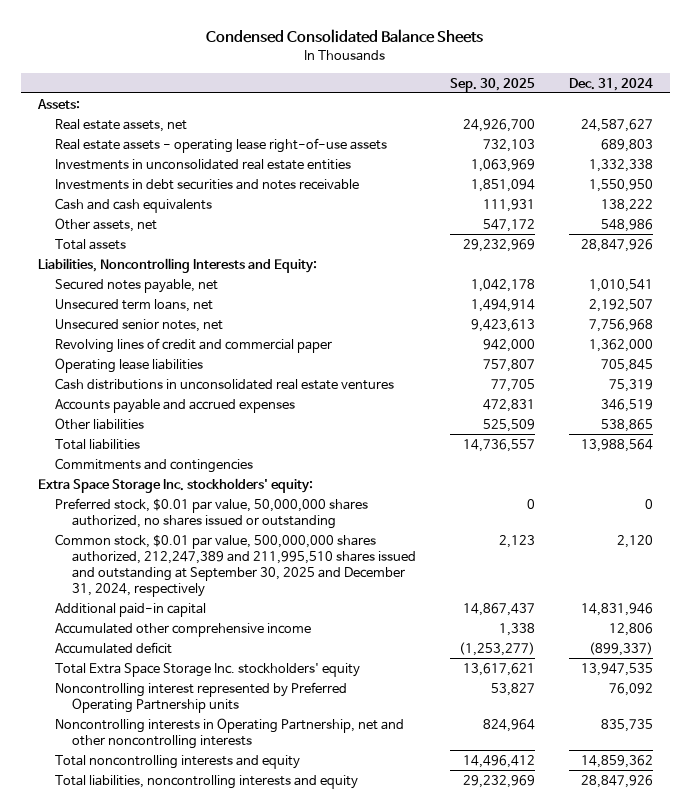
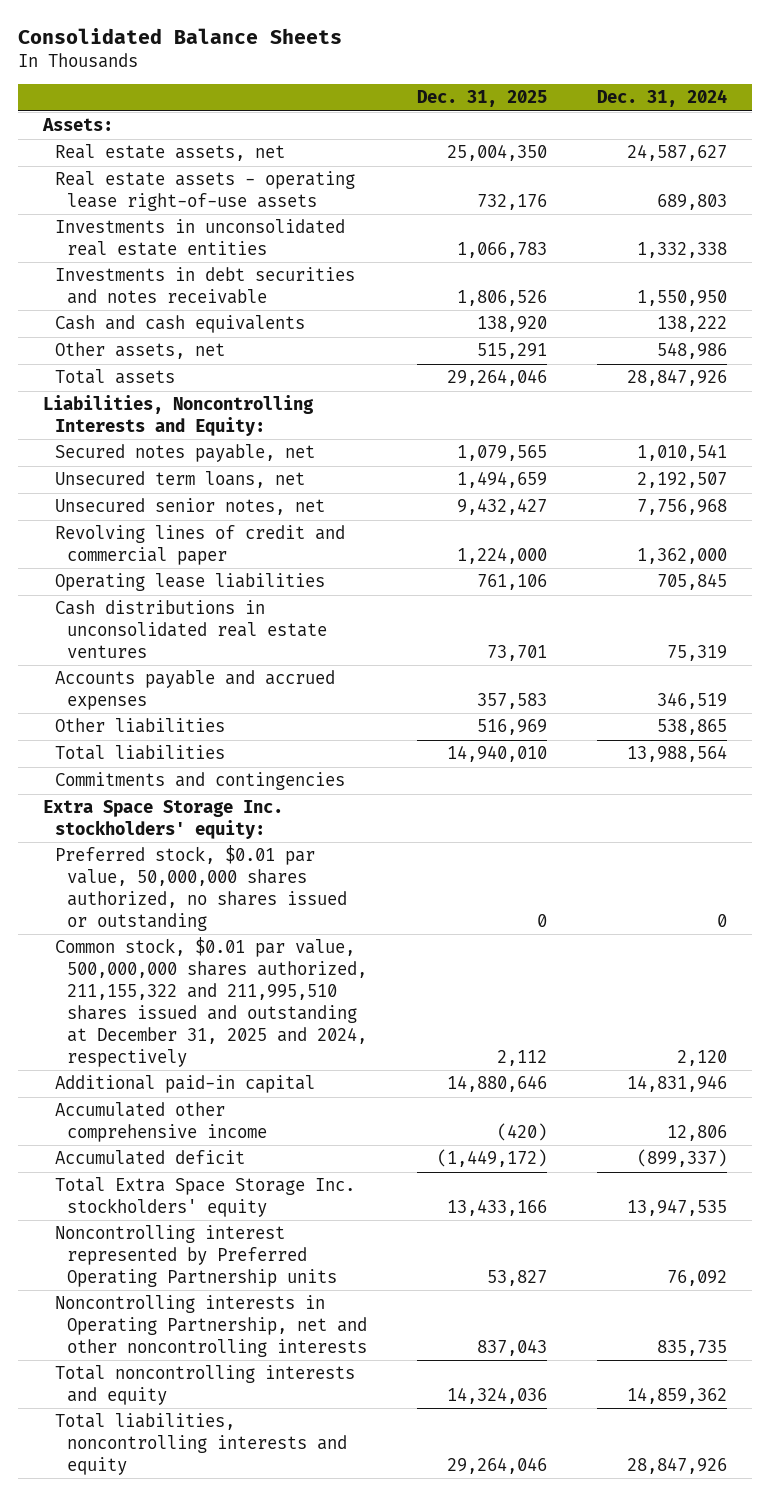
- Condensed Consolidated Balance Sheets
+ Consolidated Balance Sheets
- | Sep. 30, 2025 | Dec. 31, 2024
+ | Dec. 31, 2025 | Dec. 31, 2024
- Common stock, $0.01 par value, 500,000,000 shares authorized, 212,247,389 and 211,995,510 shares issued and outstanding at September 30, 2025 and December 31, 2024, respectively | 2,123 | 2,120
+ Common stock, $0.01 par value, 500,000,000 shares authorized, 211,155,322 and 211,995,510 shares issued and outstanding at December 31, 2025 and 2024, respectively | 2,112 | 2,120

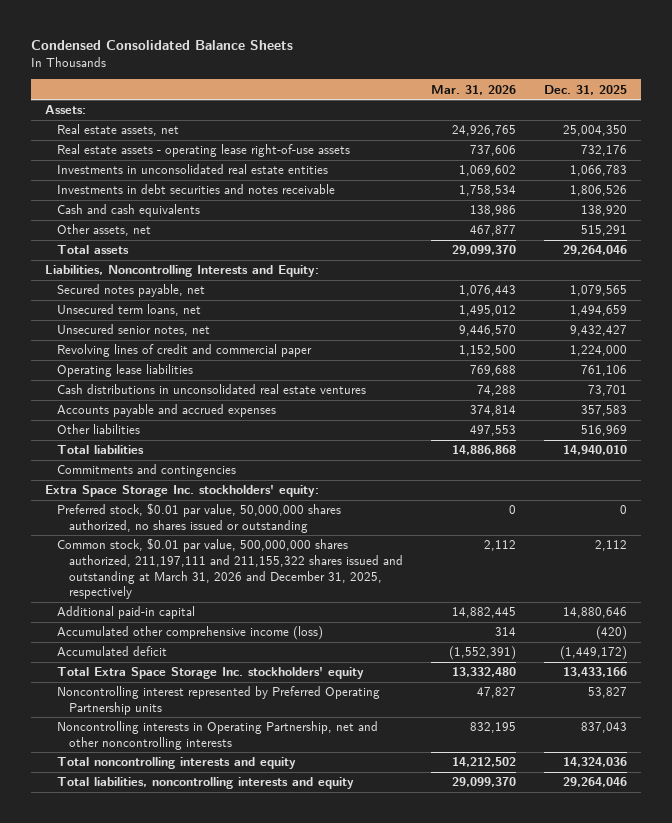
- Consolidated Balance Sheets
+ Condensed Consolidated Balance Sheets
- | Dec. 31, 2025 | Dec. 31, 2024
+ | Mar. 31, 2026 | Dec. 31, 2025
- Common stock, $0.01 par value, 500,000,000 shares authorized, 211,155,322 and 211,995,510 shares issued and outstanding at December 31, 2025 and 2024, respectively | 2,112 | 2,120
+ Common stock, $0.01 par value, 500,000,000 shares authorized, 211,197,111 and 211,155,322 shares issued and outstanding at March 31, 2026 and December 31, 2025, respectively | 2,112 | 2,112
- Accumulated other comprehensive income | (420) | 12,806
+ Accumulated other comprehensive income (loss) | 314 | (420)

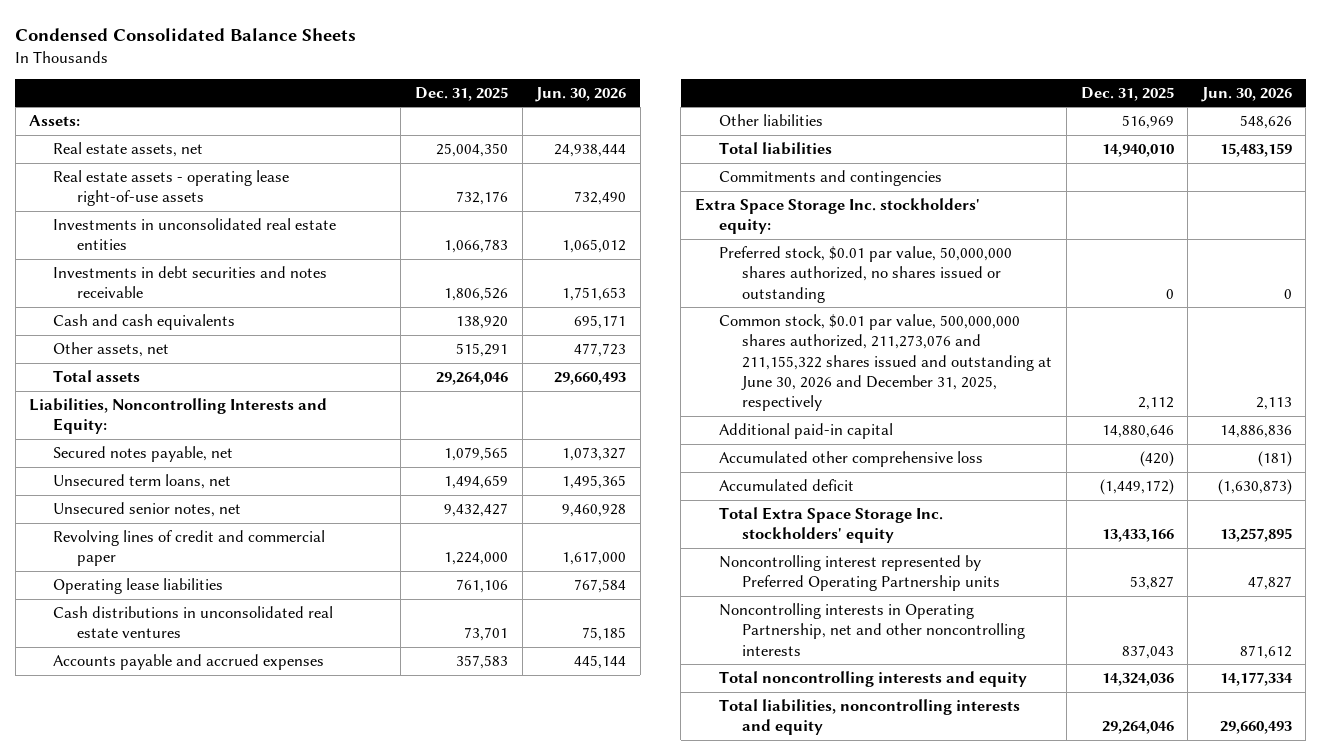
- | Mar. 31, 2026 | Dec. 31, 2025
+ | Dec. 31, 2025 | Jun. 30, 2026
- Common stock, $0.01 par value, 500,000,000 shares authorized, 211,197,111 and 211,155,322 shares issued and outstanding at March 31, 2026 and December 31, 2025, respectively | 2,112 | 2,112
+ Common stock, $0.01 par value, 500,000,000 shares authorized, 211,273,076 and 211,155,322 shares issued and outstanding at June 30, 2026 and December 31, 2025, respectively | 2,112 | 2,113
- Accumulated other comprehensive income (loss) | 314 | (420)
+ Accumulated other comprehensive loss | (420) | (181)

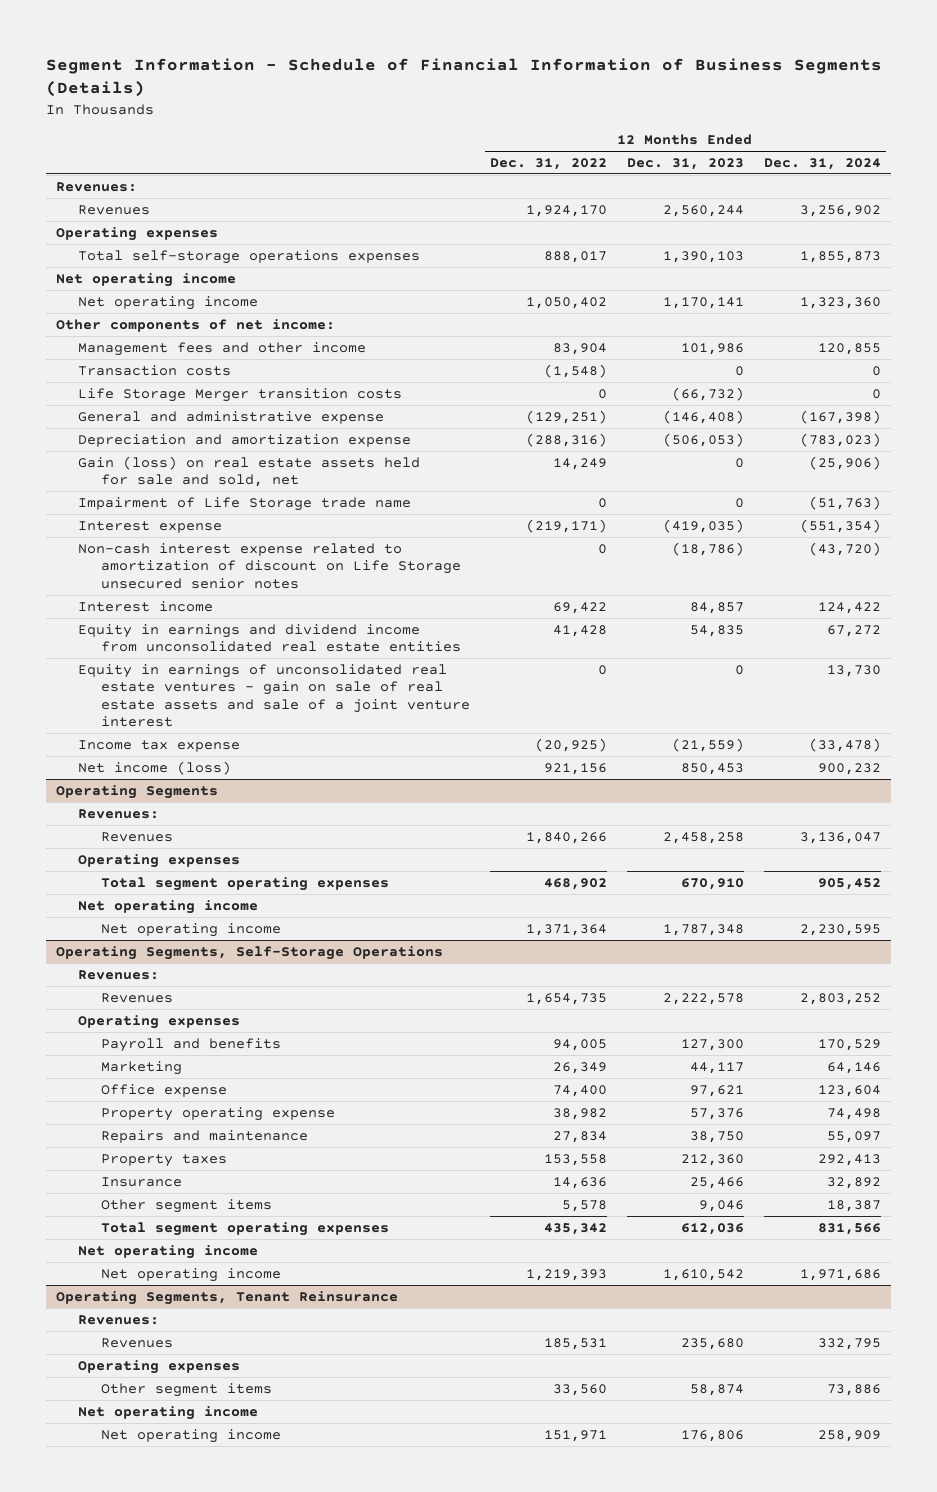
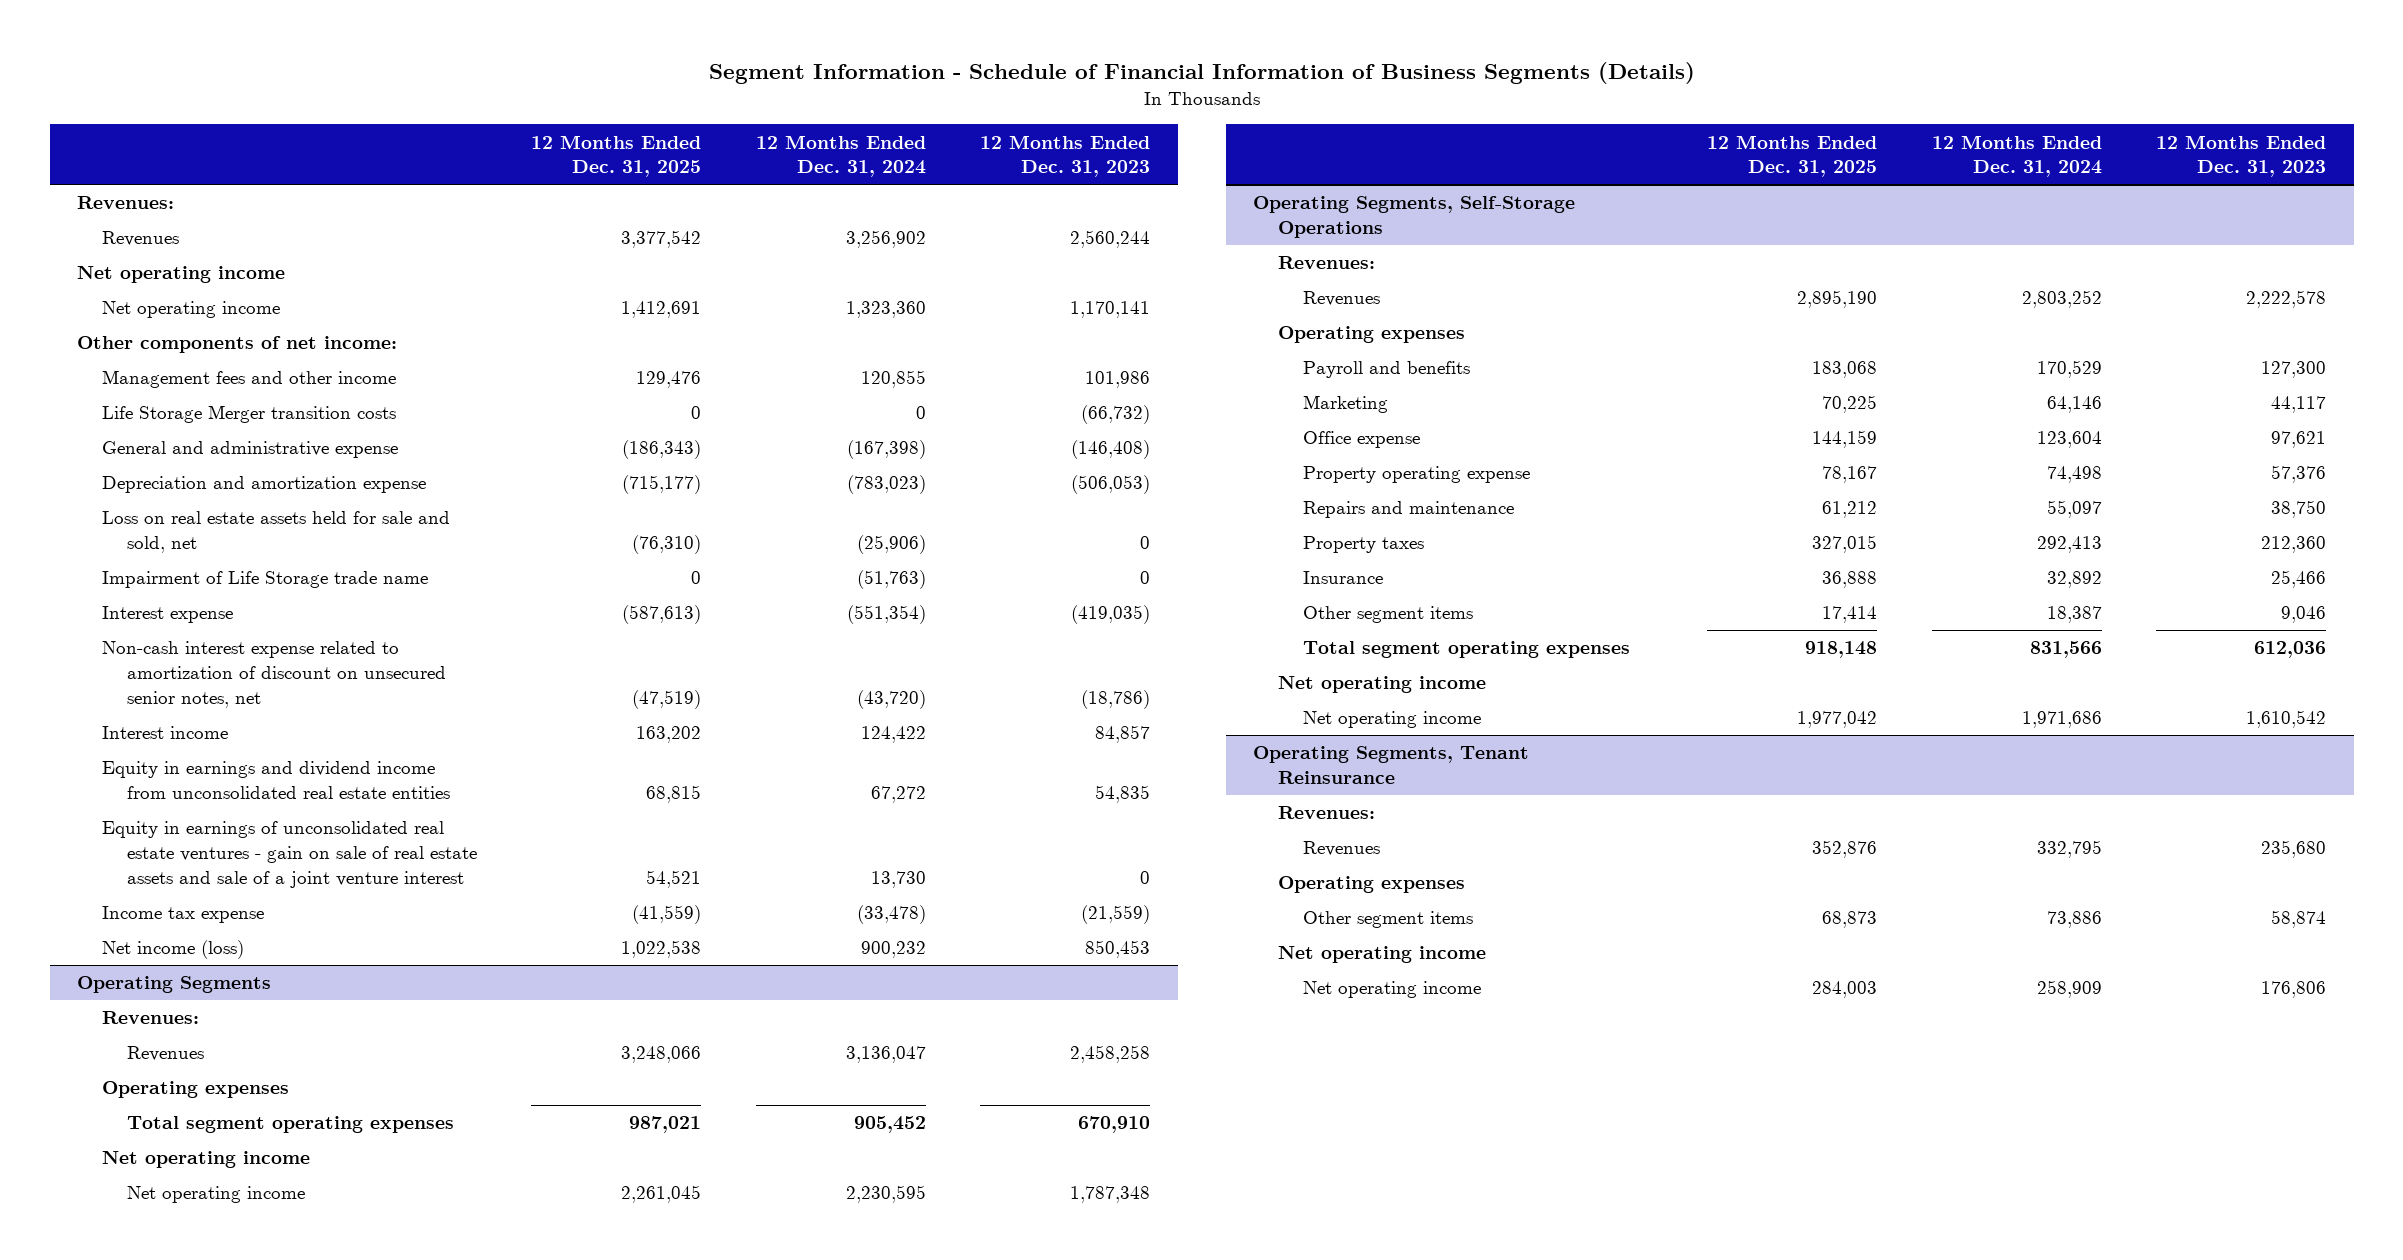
- | 12 Months Ended Dec. 31, 2022 | 12 Months Ended Dec. 31, 2023 | 12 Months Ended Dec. 31, 2024
+ | 12 Months Ended Dec. 31, 2025 | 12 Months Ended Dec. 31, 2024 | 12 Months Ended Dec. 31, 2023
- Operating expenses
- Total self-storage operations expenses | 888,017 | 1,390,103 | 1,855,873
- Transaction costs | (1,548) | 0 | 0
- Gain (loss) on real estate assets held for sale and sold, net | 14,249 | 0 | (25,906)
+ Loss on real estate assets held for sale and sold, net | (76,310) | (25,906) | 0
- Non-cash interest expense related to amortization of discount on Life Storage unsecured senior notes | 0 | (18,786) | (43,720)
+ Non-cash interest expense related to amortization of discount on unsecured senior notes, net | (47,519) | (43,720) | (18,786)

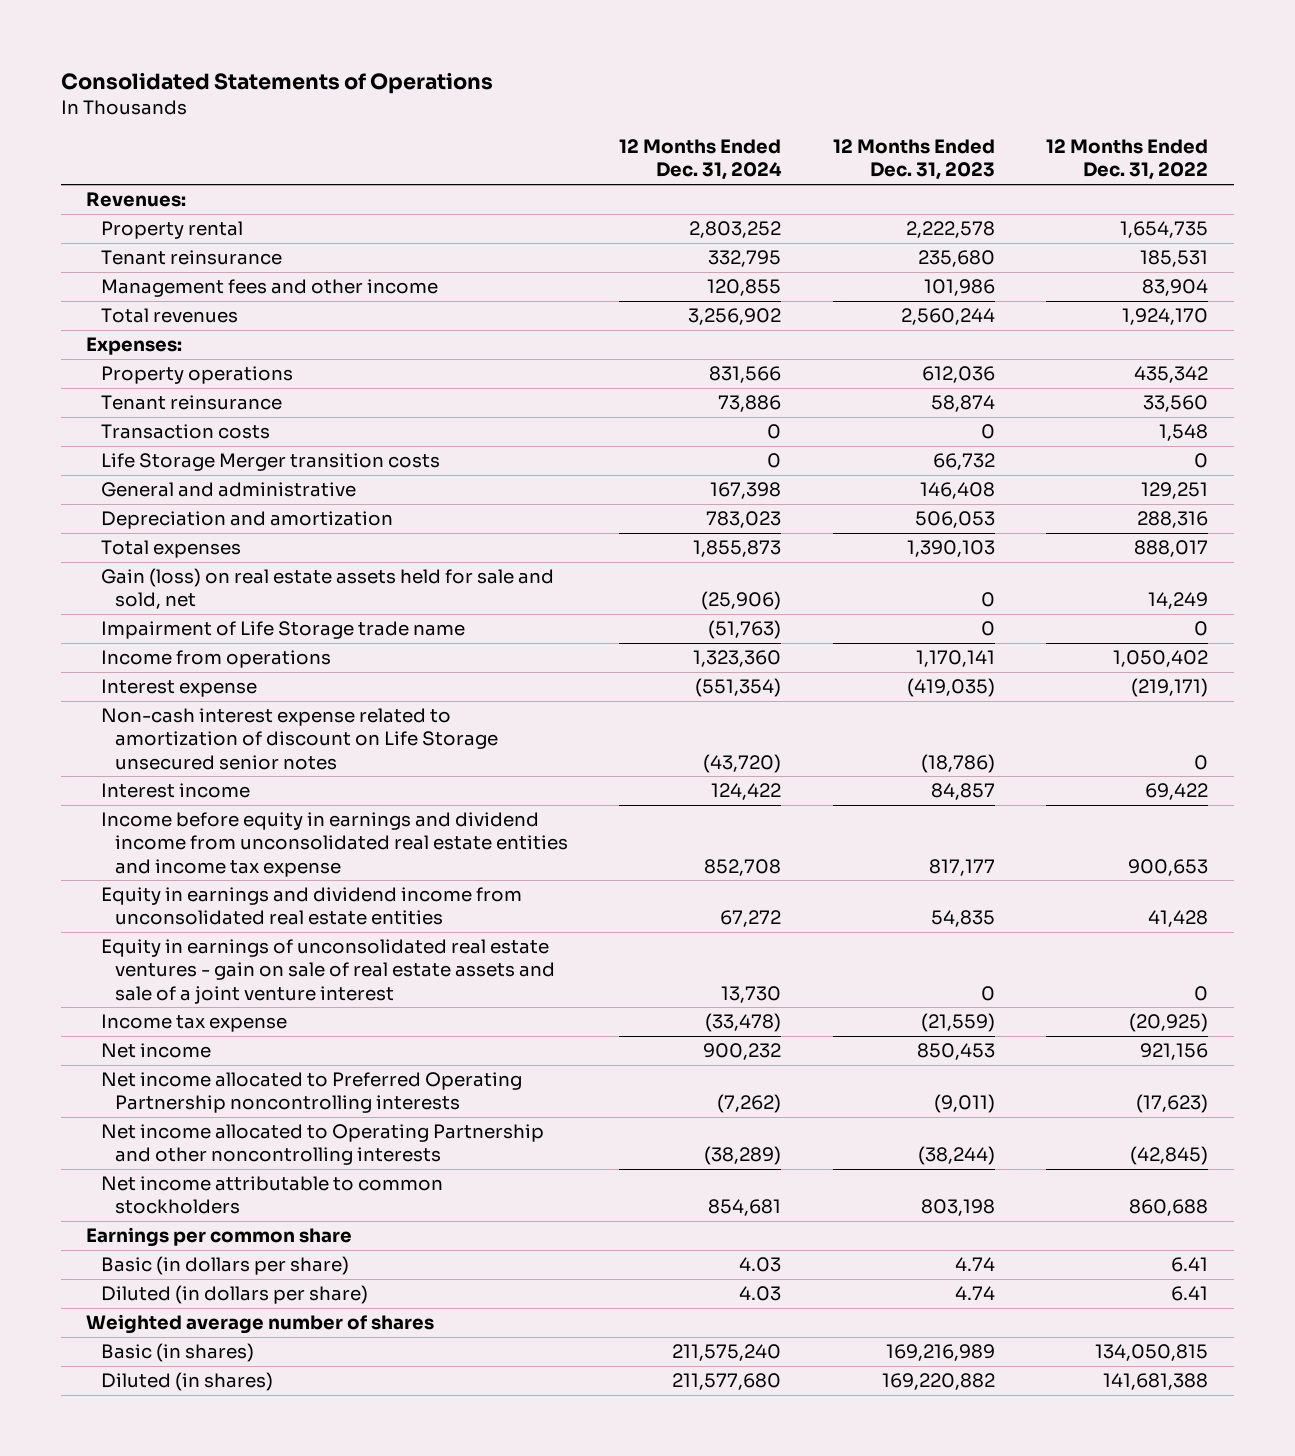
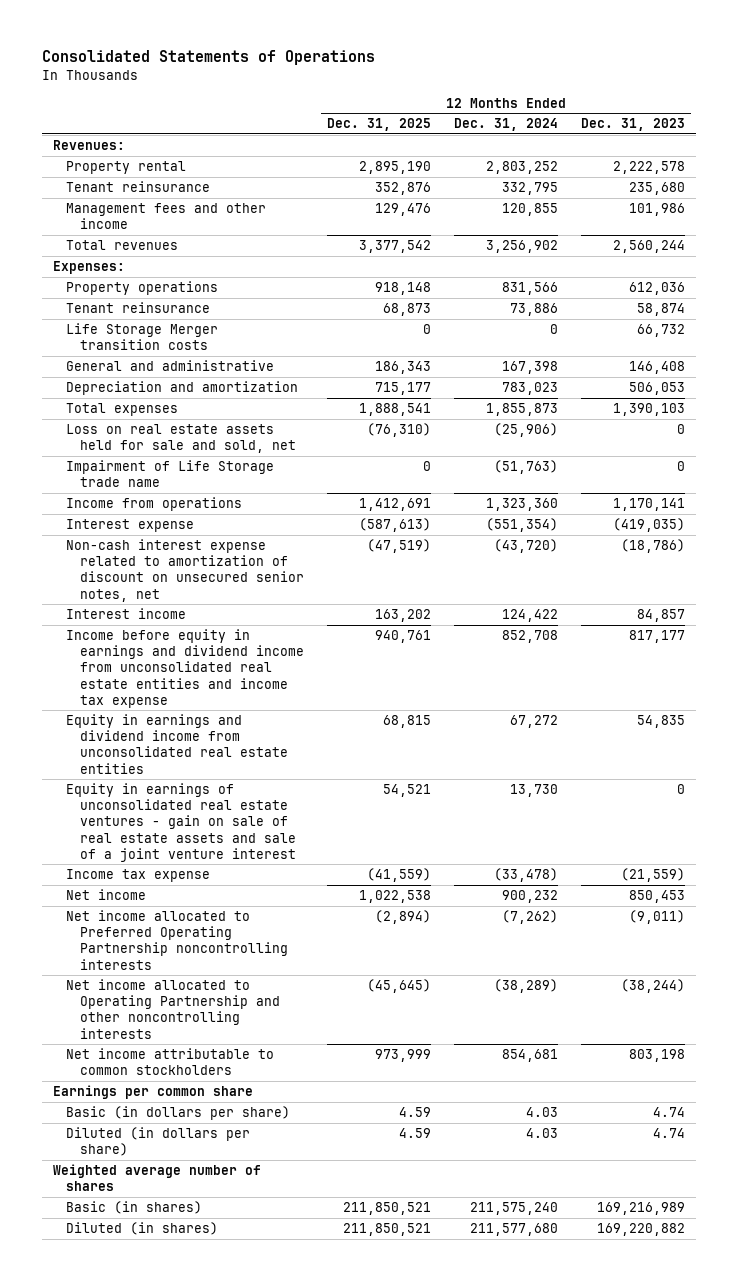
- | 12 Months Ended Dec. 31, 2024 | 12 Months Ended Dec. 31, 2023 | 12 Months Ended Dec. 31, 2022
+ | 12 Months Ended Dec. 31, 2025 | 12 Months Ended Dec. 31, 2024 | 12 Months Ended Dec. 31, 2023
- Transaction costs | 0 | 0 | 1,548
- Gain (loss) on real estate assets held for sale and sold, net | (25,906) | 0 | 14,249
+ Loss on real estate assets held for sale and sold, net | (76,310) | (25,906) | 0
- Non-cash interest expense related to amortization of discount on Life Storage unsecured senior notes | (43,720) | (18,786) | 0
+ Non-cash interest expense related to amortization of discount on unsecured senior notes, net | (47,519) | (43,720) | (18,786)

